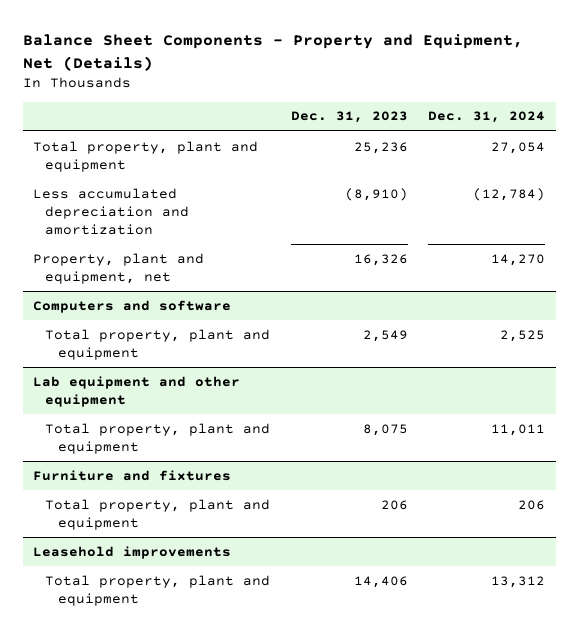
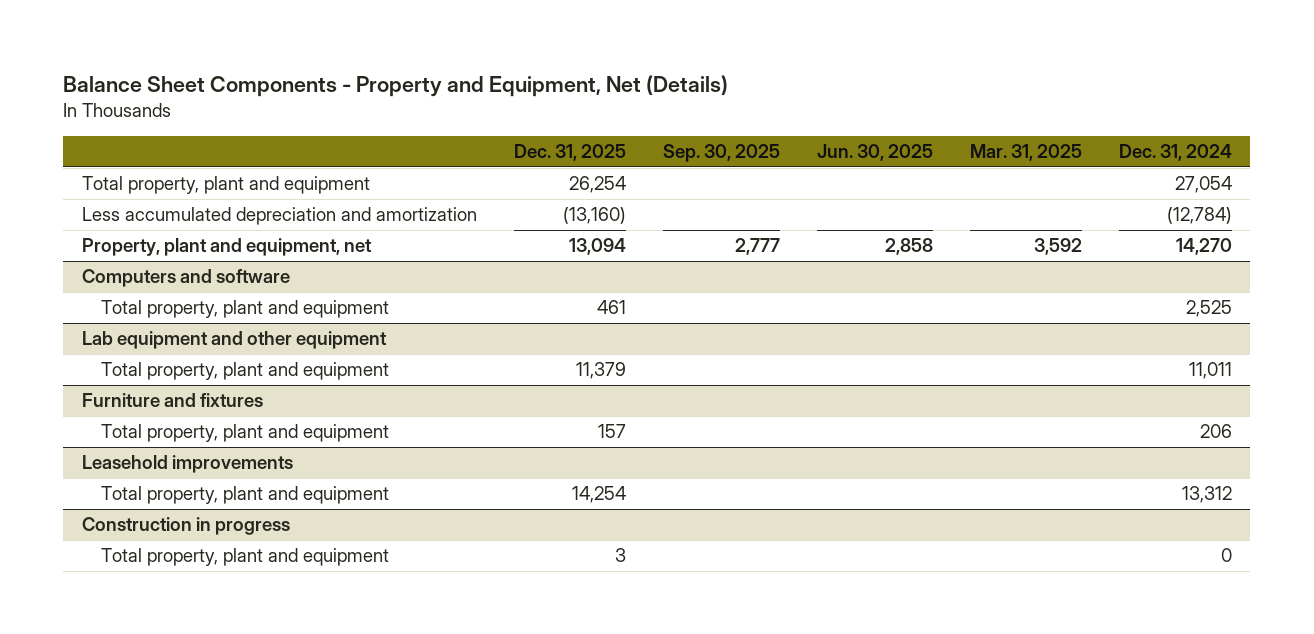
- | Dec. 31, 2023 | Dec. 31, 2024
+ | Dec. 31, 2025 | Sep. 30, 2025 | Jun. 30, 2025 | Mar. 31, 2025 | Dec. 31, 2024
+ Construction in progress
+ Total property, plant and equipment | 3 | | | | 0

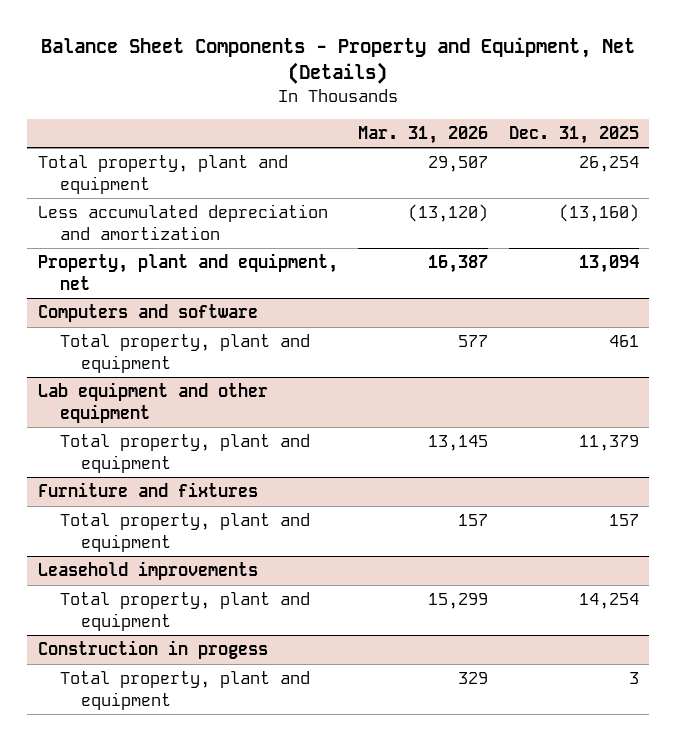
- | Dec. 31, 2025 | Sep. 30, 2025 | Jun. 30, 2025 | Mar. 31, 2025 | Dec. 31, 2024
+ | Mar. 31, 2026 | Dec. 31, 2025
- Construction in progress
+ Construction in progess

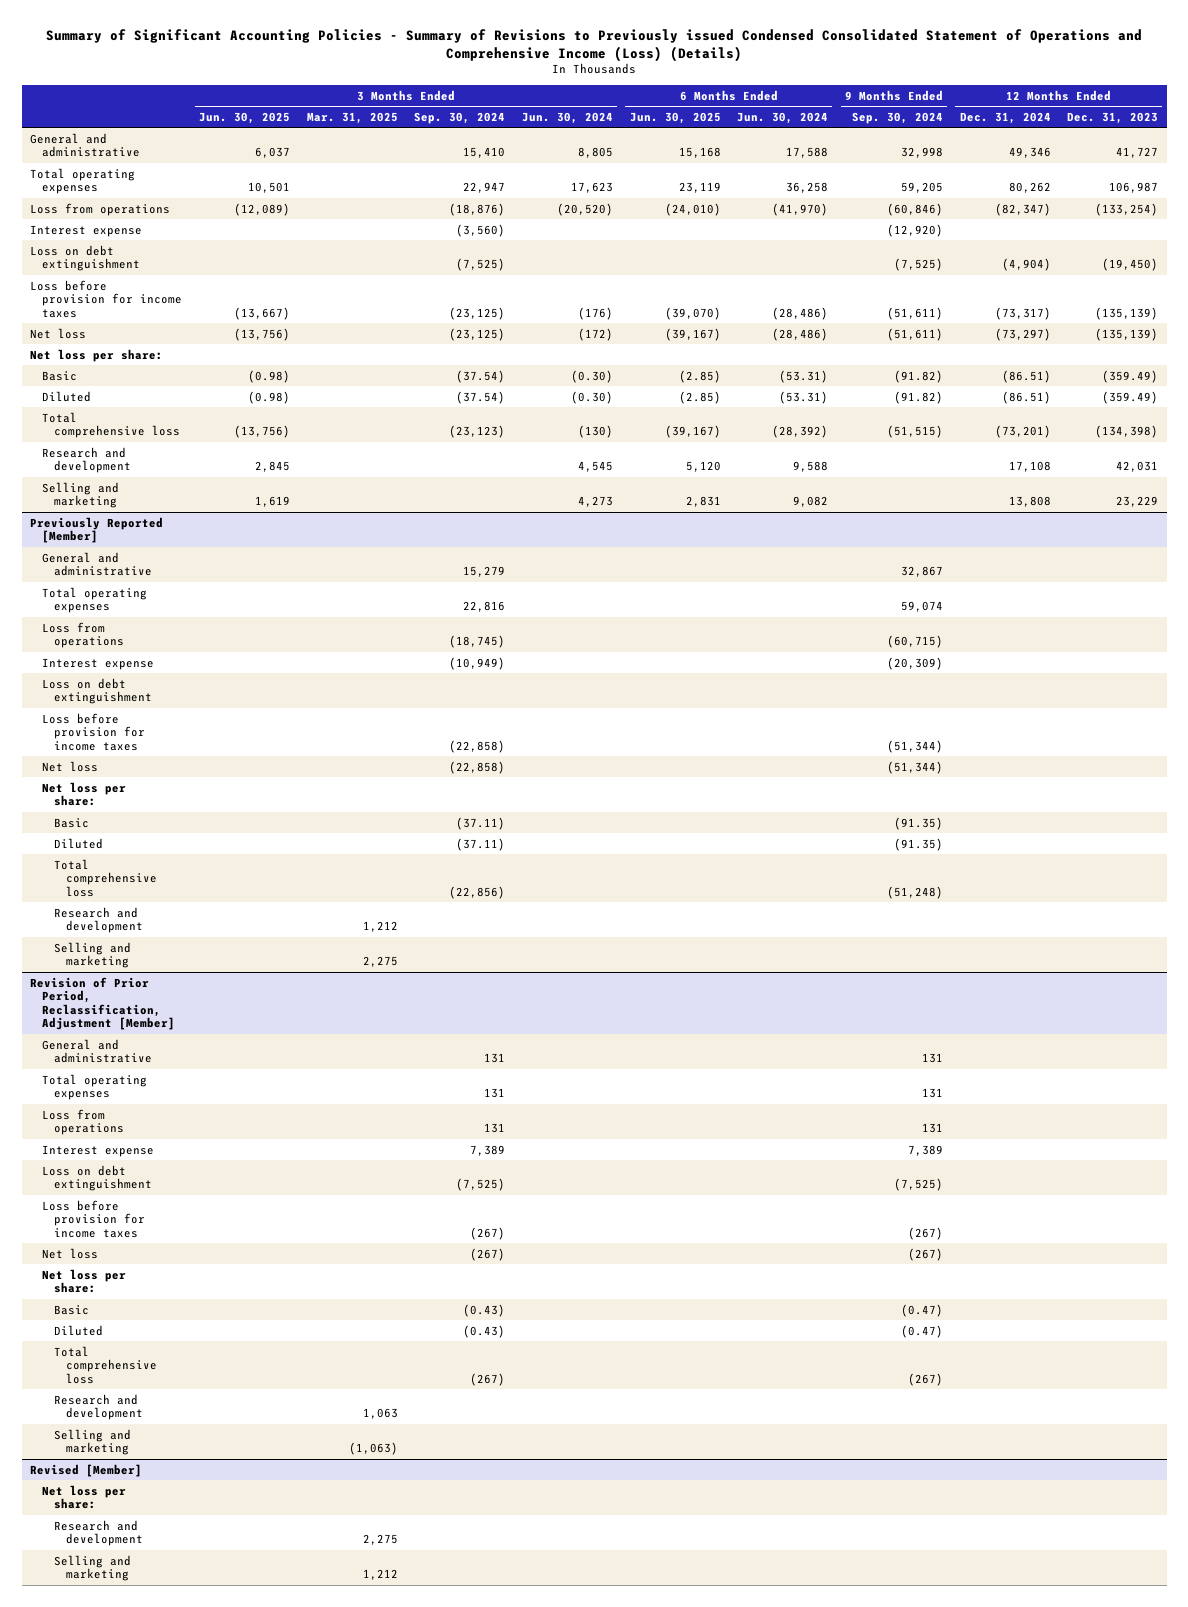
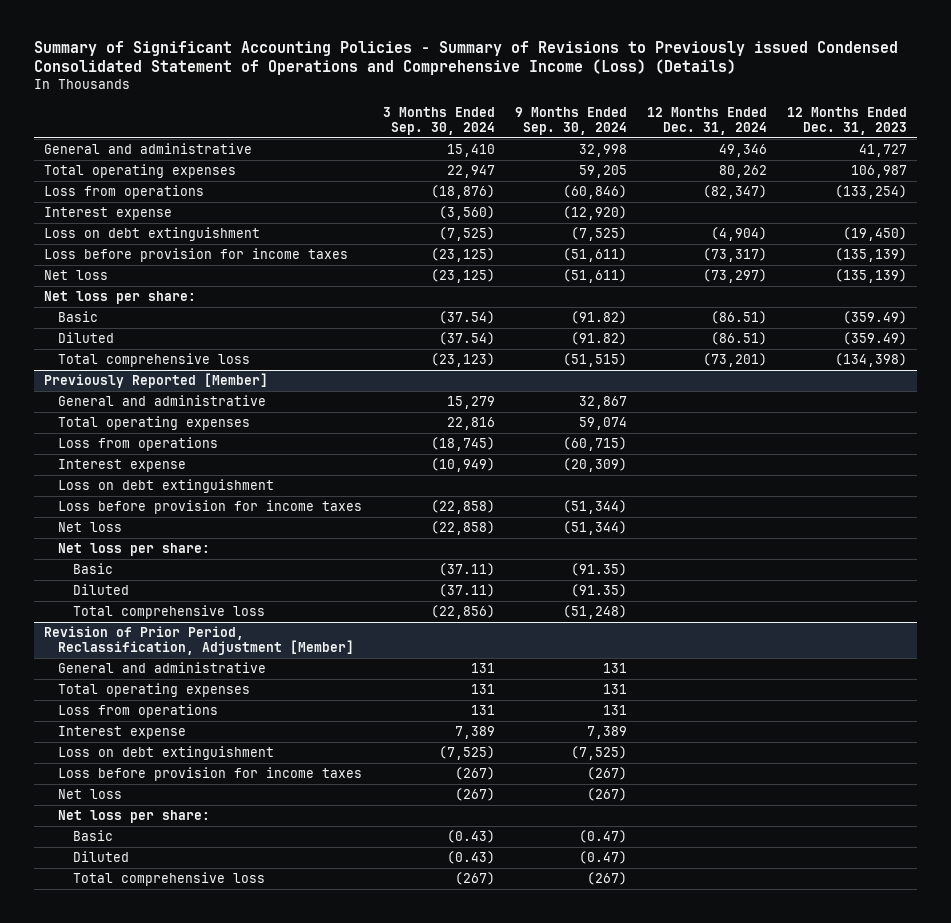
- | 3 Months Ended Jun. 30, 2025 | 3 Months Ended Mar. 31, 2025 | 3 Months Ended Sep. 30, 2024 | 3 Months Ended Jun. 30, 2024 | 6 Months Ended Jun. 30, 2025 | 6 Months Ended Jun. 30, 2024 | 9 Months Ended Sep. 30, 2024 | 12 Months Ended Dec. 31, 2024 | 12 Months Ended Dec. 31, 2023
+ | 3 Months Ended Sep. 30, 2024 | 9 Months Ended Sep. 30, 2024 | 12 Months Ended Dec. 31, 2024 | 12 Months Ended Dec. 31, 2023
- Research and development | 2,845 | | | 4,545 | 5,120 | 9,588 | | 17,108 | 42,031
- Selling and marketing | 1,619 | | | 4,273 | 2,831 | 9,082 | | 13,808 | 23,229
@ Previously Reported [Member]
- Research and development | | 1,212 | | | | | | |
- Selling and marketing | | 2,275 | | | | | | |
@ Revision of Prior Period, Reclassification, Adjustment [Member]
- Research and development | | 1,063 | | | | | | |
- Selling and marketing | | (1,063) | | | | | | |
- Revised [Member]
- Net loss per share:
- Research and development | | 2,275 | | | | | | |
- Selling and marketing | | 1,212 | | | | | | |

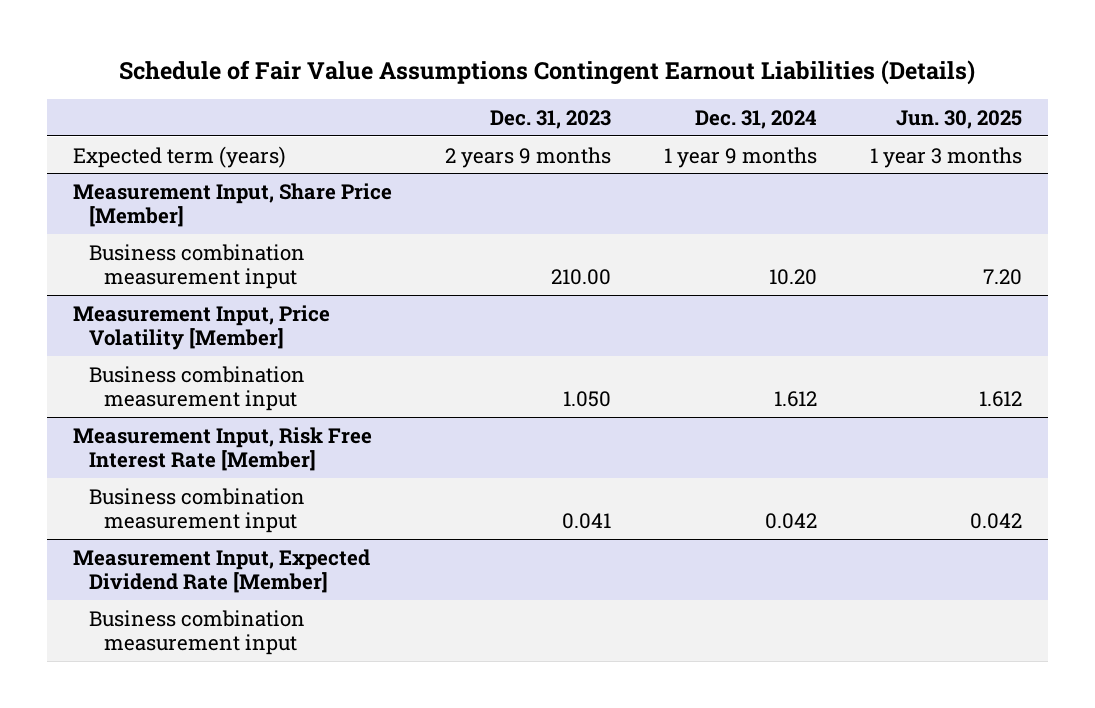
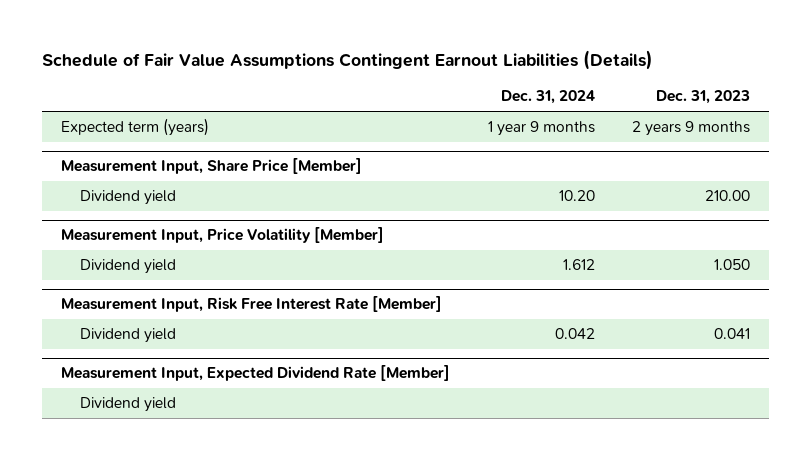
- | Dec. 31, 2023 | Dec. 31, 2024 | Jun. 30, 2025
+ | Dec. 31, 2024 | Dec. 31, 2023
@ Measurement Input, Share Price [Member]
- Business combination measurement input | 210.00 | 10.20 | 7.20
+ Dividend yield | 10.20 | 210.00
@ Measurement Input, Price Volatility [Member]
- Business combination measurement input | 1.050 | 1.612 | 1.612
+ Dividend yield | 1.612 | 1.050
@ Measurement Input, Risk Free Interest Rate [Member]
- Business combination measurement input | 0.041 | 0.042 | 0.042
+ Dividend yield | 0.042 | 0.041
@ Measurement Input, Expected Dividend Rate [Member]
- Business combination measurement input
+ Dividend yield

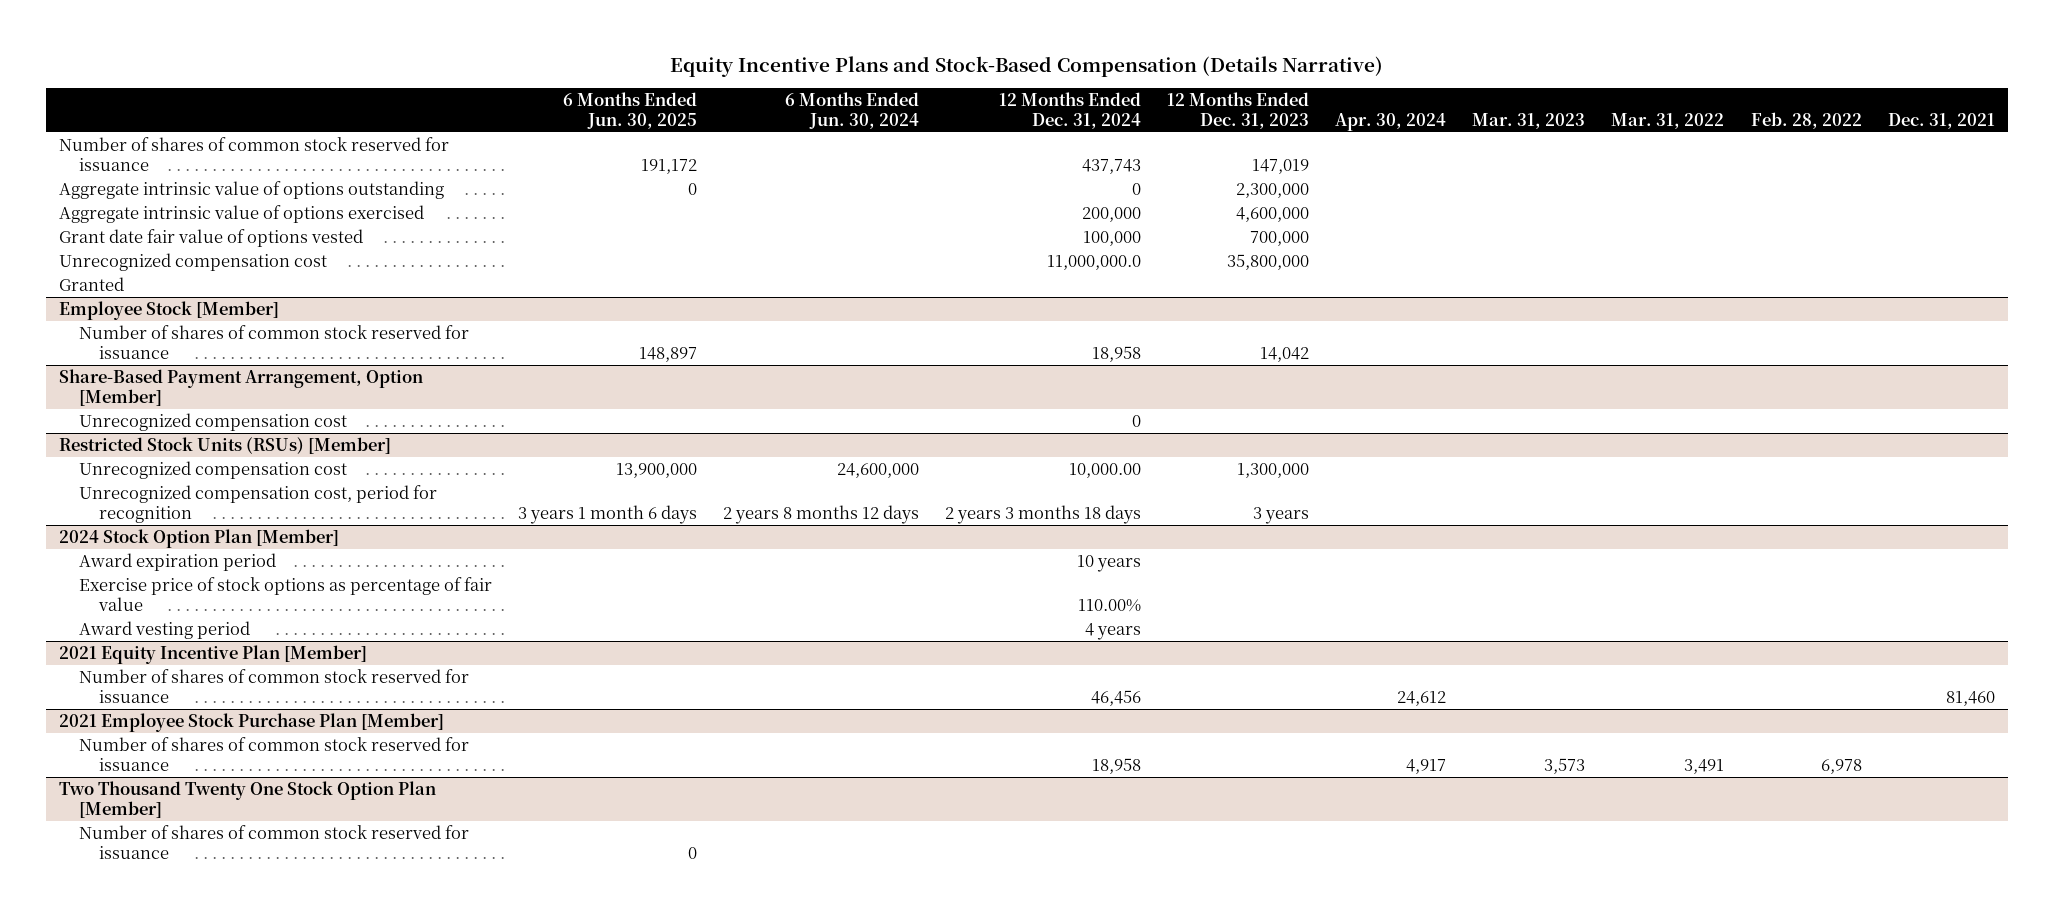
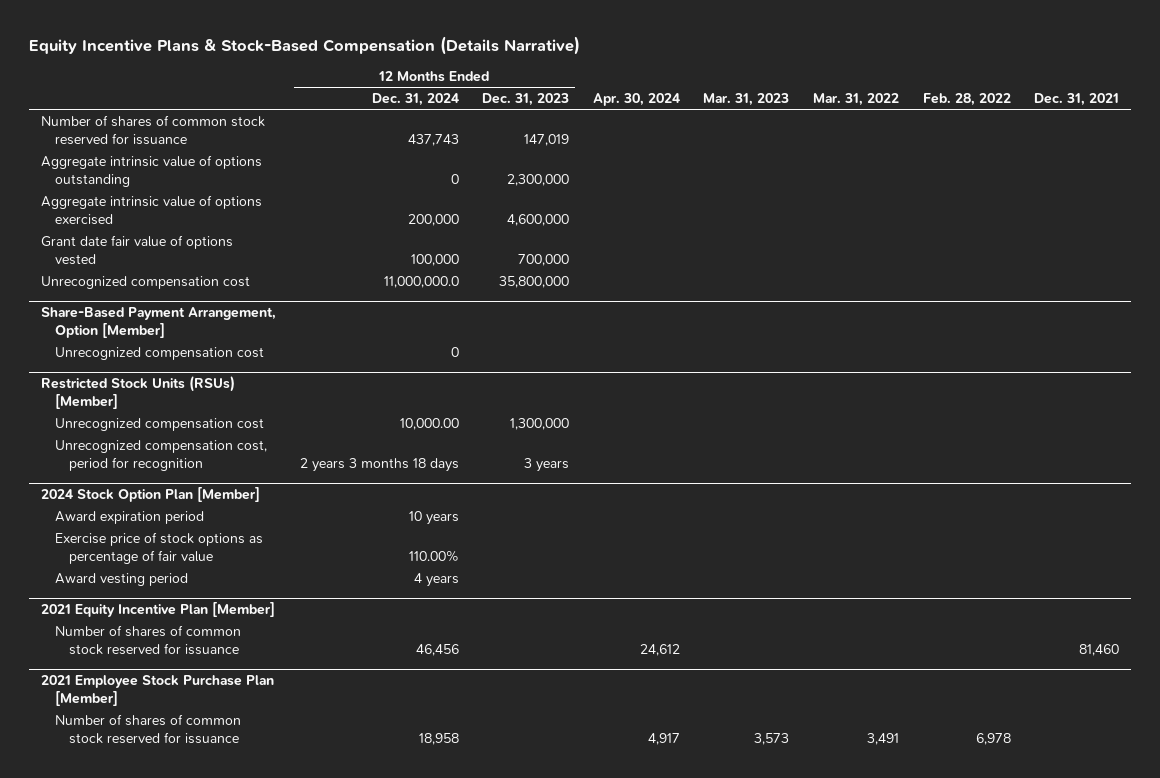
- Equity Incentive Plans and Stock-Based Compensation (Details Narrative)
+ Equity Incentive Plans & Stock-Based Compensation (Details Narrative)
- | 6 Months Ended Jun. 30, 2025 | 6 Months Ended Jun. 30, 2024 | 12 Months Ended Dec. 31, 2024 | 12 Months Ended Dec. 31, 2023 | Apr. 30, 2024 | Mar. 31, 2023 | Mar. 31, 2022 | Feb. 28, 2022 | Dec. 31, 2021
+ | 12 Months Ended Dec. 31, 2024 | 12 Months Ended Dec. 31, 2023 | Apr. 30, 2024 | Mar. 31, 2023 | Mar. 31, 2022 | Feb. 28, 2022 | Dec. 31, 2021
- Granted
- Employee Stock [Member]
- Number of shares of common stock reserved for issuance | 148,897 | | 18,958 | 14,042 | | | | |
- Two Thousand Twenty One Stock Option Plan [Member]
- Number of shares of common stock reserved for issuance | 0 | | | | | | | |

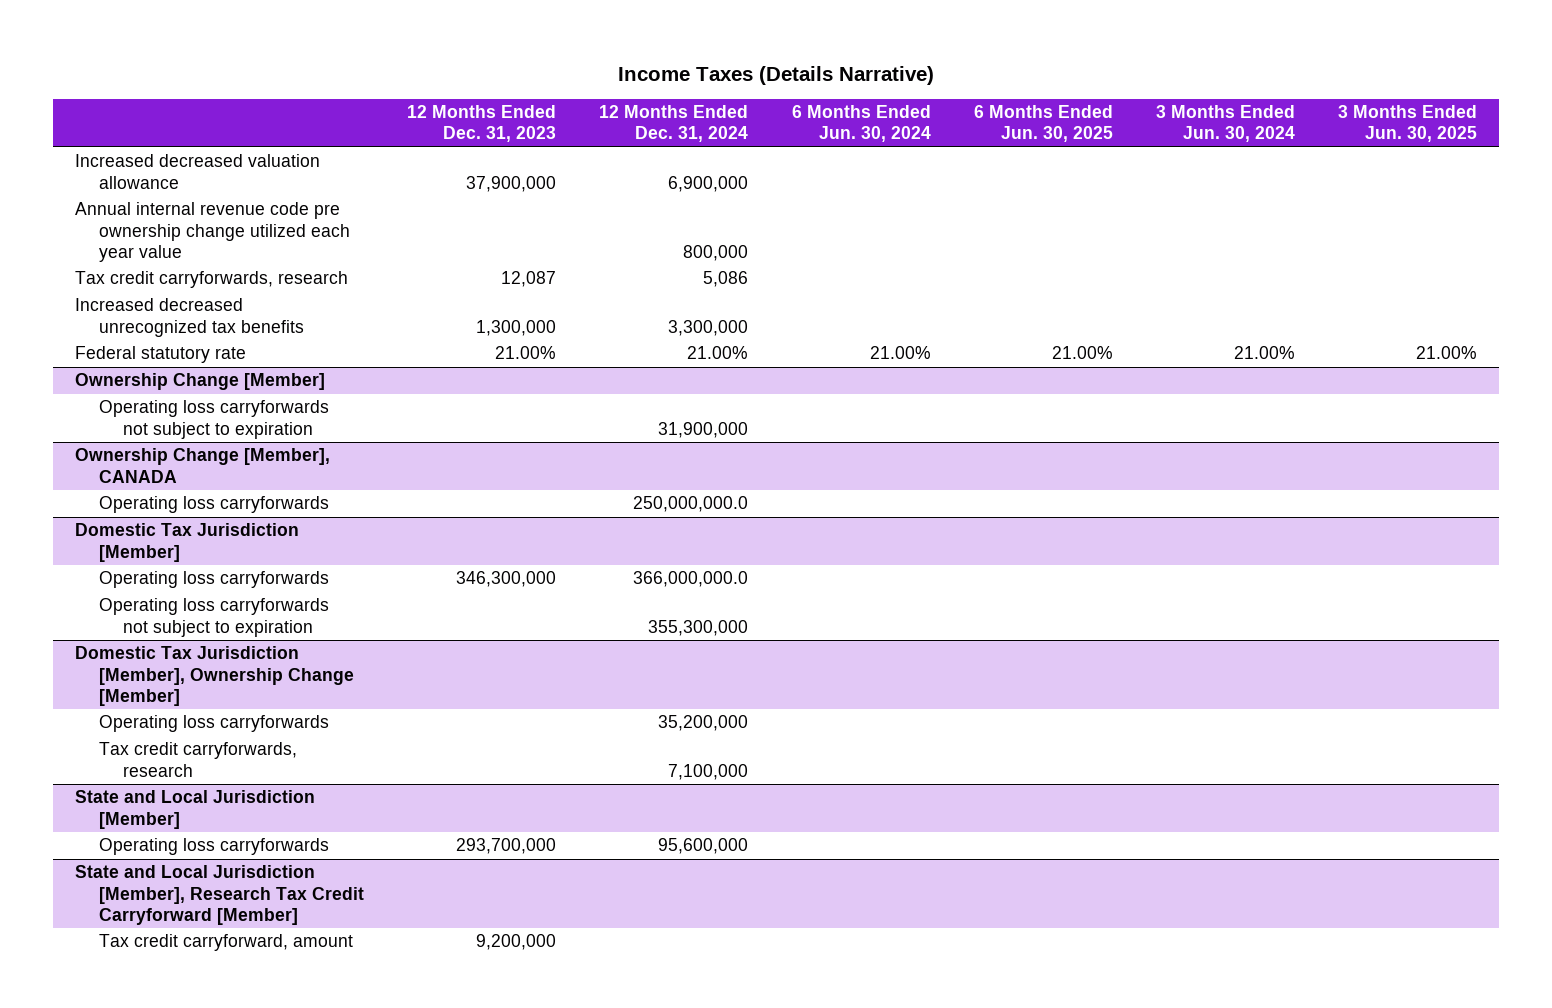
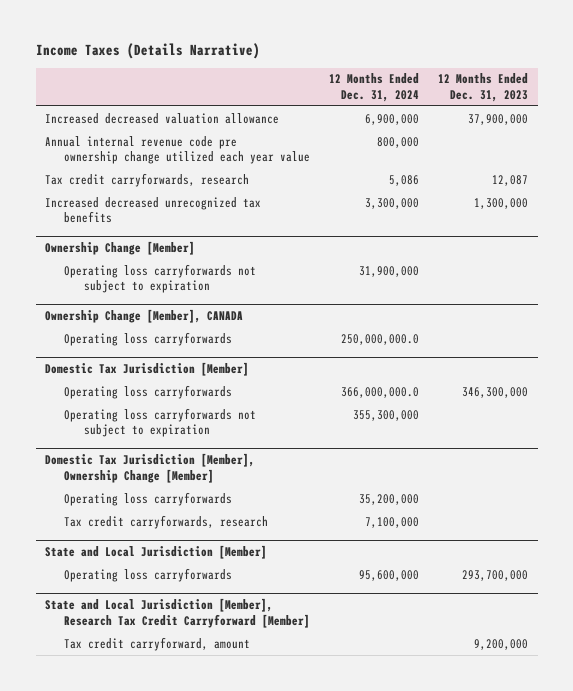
- | 12 Months Ended Dec. 31, 2023 | 12 Months Ended Dec. 31, 2024 | 6 Months Ended Jun. 30, 2024 | 6 Months Ended Jun. 30, 2025 | 3 Months Ended Jun. 30, 2024 | 3 Months Ended Jun. 30, 2025
+ | 12 Months Ended Dec. 31, 2024 | 12 Months Ended Dec. 31, 2023
- Federal statutory rate | 21.00% | 21.00% | 21.00% | 21.00% | 21.00% | 21.00%

